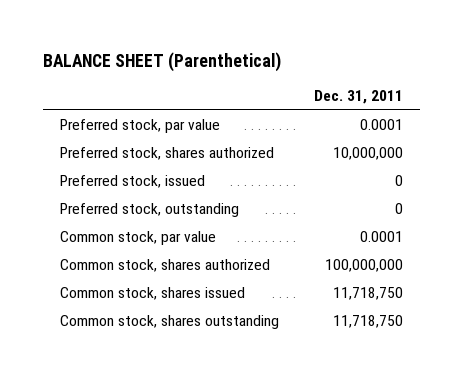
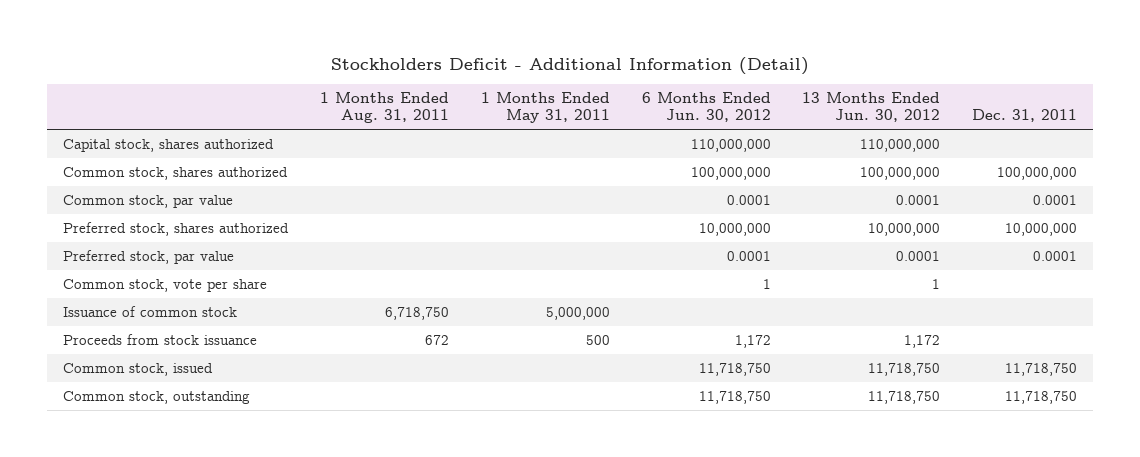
- BALANCE SHEET (Parenthetical)
+ Stockholders Deficit - Additional Information (Detail)
- | Dec. 31, 2011
+ | 1 Months Ended Aug. 31, 2011 | 1 Months Ended May 31, 2011 | 6 Months Ended Jun. 30, 2012 | 13 Months Ended Jun. 30, 2012 | Dec. 31, 2011
- Preferred stock, issued | 0
- Preferred stock, outstanding | 0
+ Capital stock, shares authorized | | | 110,000,000 | 110,000,000 |
- Common stock, shares issued | 11,718,750
- Common stock, shares outstanding | 11,718,750
moved down: Common stock, par value | | | 0.0001 | 0.0001 | 0.0001
moved down: Preferred stock, shares authorized | | | 10,000,000 | 10,000,000 | 10,000,000
moved down: Preferred stock, par value | | | 0.0001 | 0.0001 | 0.0001
+ Common stock, vote per share | | | 1 | 1 |
+ Issuance of common stock | 6,718,750 | 5,000,000 | | |
+ Proceeds from stock issuance | 672 | 500 | 1,172 | 1,172 |
+ Common stock, issued | | | 11,718,750 | 11,718,750 | 11,718,750
+ Common stock, outstanding | | | 11,718,750 | 11,718,750 | 11,718,750

